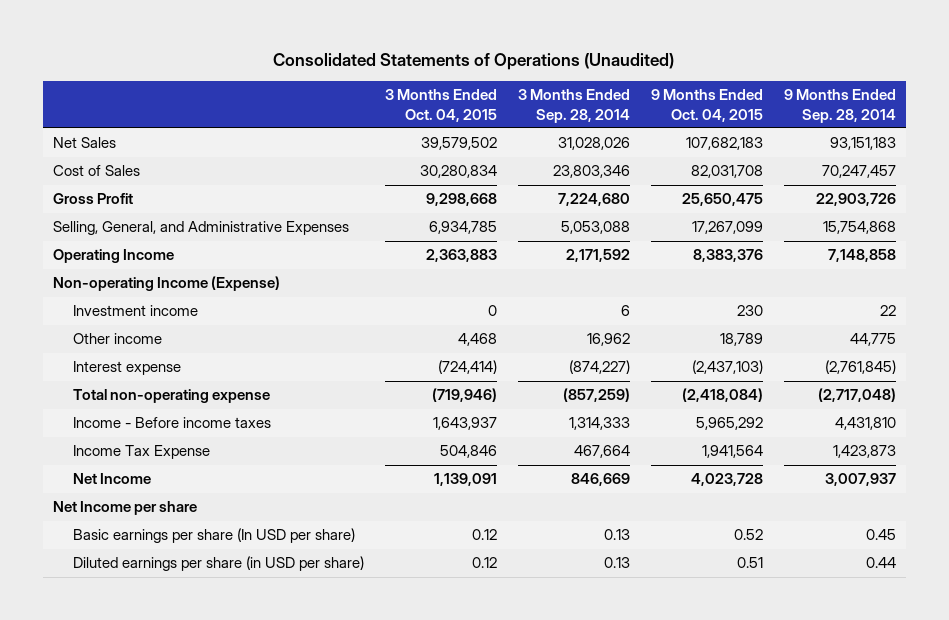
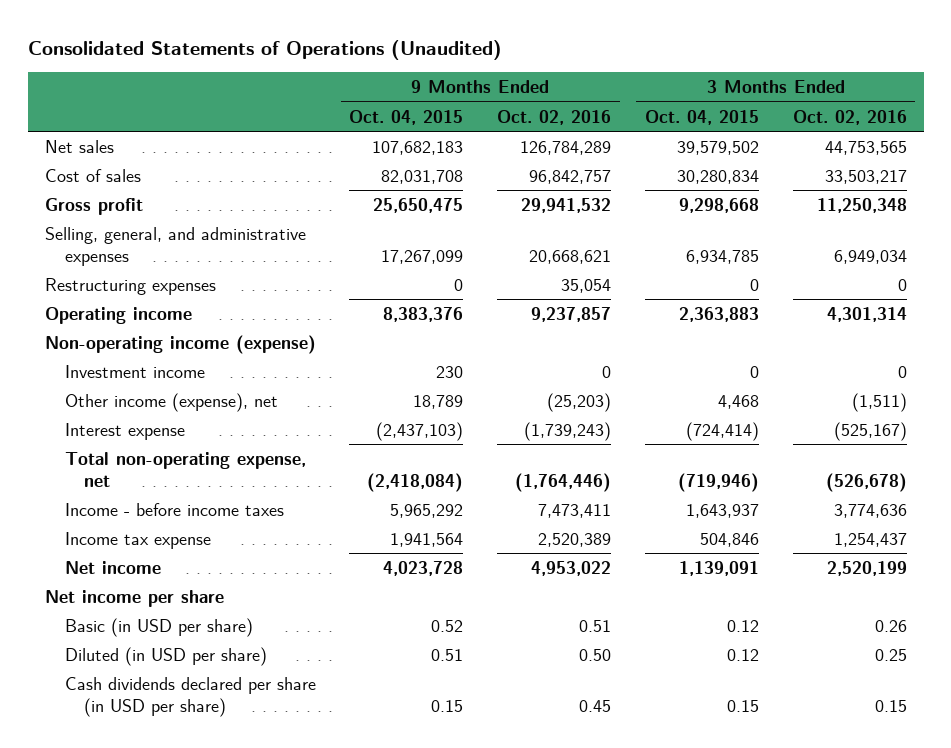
- | 3 Months Ended Oct. 04, 2015 | 3 Months Ended Sep. 28, 2014 | 9 Months Ended Oct. 04, 2015 | 9 Months Ended Sep. 28, 2014
+ | 9 Months Ended Oct. 04, 2015 | 9 Months Ended Oct. 02, 2016 | 3 Months Ended Oct. 04, 2015 | 3 Months Ended Oct. 02, 2016
- Net Sales | 39,579,502 | 31,028,026 | 107,682,183 | 93,151,183
- Cost of Sales | 30,280,834 | 23,803,346 | 82,031,708 | 70,247,457
- Gross Profit | 9,298,668 | 7,224,680 | 25,650,475 | 22,903,726
- Selling, General, and Administrative Expenses | 6,934,785 | 5,053,088 | 17,267,099 | 15,754,868
- Operating Income | 2,363,883 | 2,171,592 | 8,383,376 | 7,148,858
- Non-operating Income (Expense)
+ Net sales | 107,682,183 | 126,784,289 | 39,579,502 | 44,753,565
+ Cost of sales | 82,031,708 | 96,842,757 | 30,280,834 | 33,503,217
+ Gross profit | 25,650,475 | 29,941,532 | 9,298,668 | 11,250,348
+ Selling, general, and administrative expenses | 17,267,099 | 20,668,621 | 6,934,785 | 6,949,034
+ Restructuring expenses | 0 | 35,054 | 0 | 0
+ Operating income | 8,383,376 | 9,237,857 | 2,363,883 | 4,301,314
+ Non-operating income (expense)
- Other income | 4,468 | 16,962 | 18,789 | 44,775
+ Other income (expense), net | 18,789 | (25,203) | 4,468 | (1,511)
- Total non-operating expense | (719,946) | (857,259) | (2,418,084) | (2,717,048)
- Income - Before income taxes | 1,643,937 | 1,314,333 | 5,965,292 | 4,431,810
- Income Tax Expense | 504,846 | 467,664 | 1,941,564 | 1,423,873
- Net Income | 1,139,091 | 846,669 | 4,023,728 | 3,007,937
- Net Income per share
- Basic earnings per share (In USD per share) | 0.12 | 0.13 | 0.52 | 0.45
- Diluted earnings per share (in USD per share) | 0.12 | 0.13 | 0.51 | 0.44
+ Total non-operating expense, net | (2,418,084) | (1,764,446) | (719,946) | (526,678)
+ Income - before income taxes | 5,965,292 | 7,473,411 | 1,643,937 | 3,774,636
+ Income tax expense | 1,941,564 | 2,520,389 | 504,846 | 1,254,437
+ Net income | 4,023,728 | 4,953,022 | 1,139,091 | 2,520,199
+ Net income per share
+ Basic (in USD per share) | 0.52 | 0.51 | 0.12 | 0.26
+ Diluted (in USD per share) | 0.51 | 0.50 | 0.12 | 0.25
+ Cash dividends declared per share (in USD per share) | 0.15 | 0.45 | 0.15 | 0.15

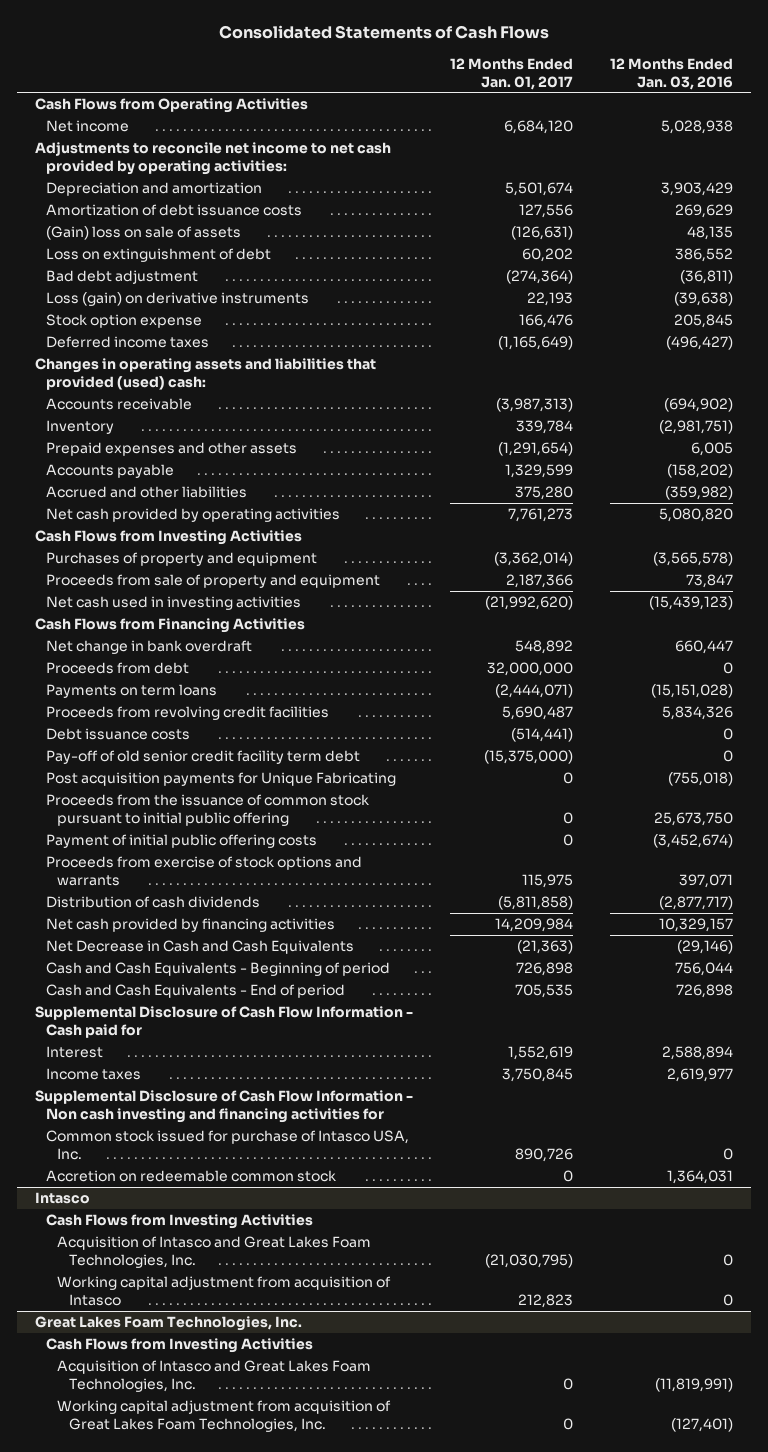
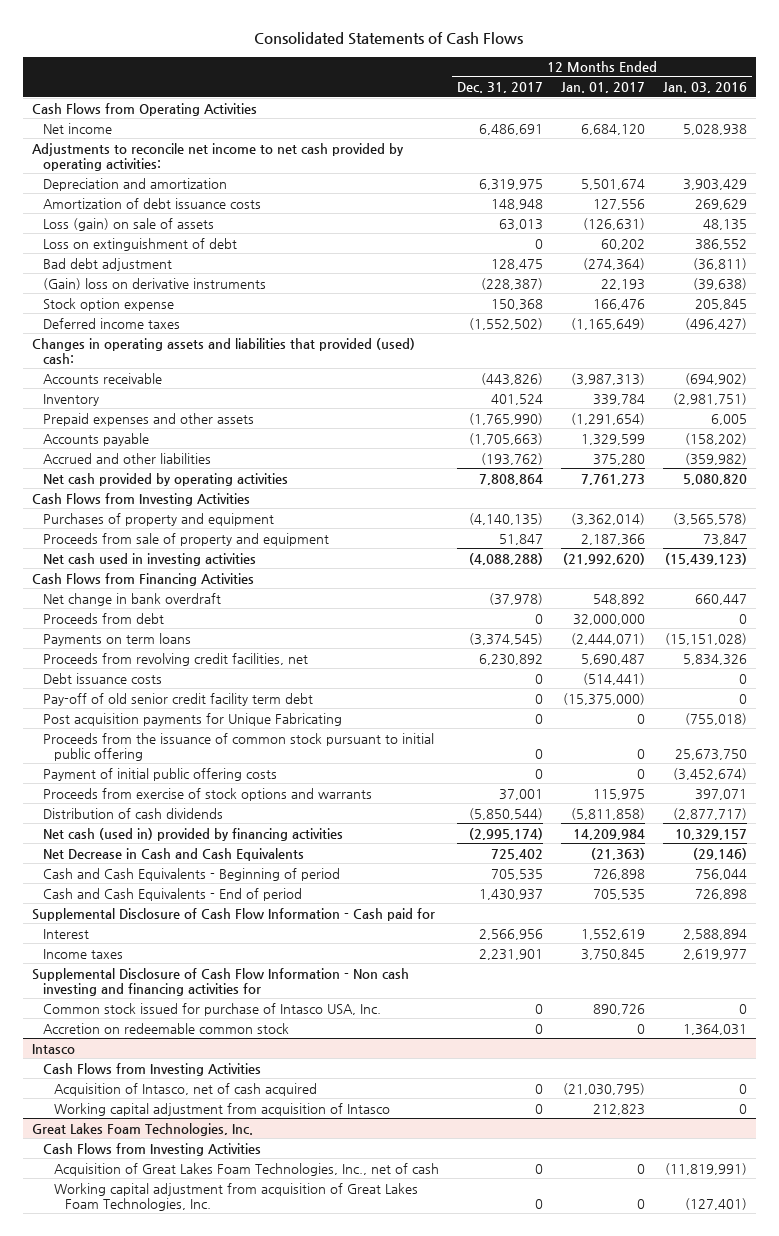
- | 12 Months Ended Jan. 01, 2017 | 12 Months Ended Jan. 03, 2016
+ | 12 Months Ended Dec. 31, 2017 | 12 Months Ended Jan. 01, 2017 | 12 Months Ended Jan. 03, 2016
- (Gain) loss on sale of assets | (126,631) | 48,135
+ Loss (gain) on sale of assets | 63,013 | (126,631) | 48,135
- Loss (gain) on derivative instruments | 22,193 | (39,638)
+ (Gain) loss on derivative instruments | (228,387) | 22,193 | (39,638)
- Proceeds from revolving credit facilities | 5,690,487 | 5,834,326
+ Proceeds from revolving credit facilities, net | 6,230,892 | 5,690,487 | 5,834,326
- Net cash provided by financing activities | 14,209,984 | 10,329,157
+ Net cash (used in) provided by financing activities | (2,995,174) | 14,209,984 | 10,329,157
@ Intasco
- Acquisition of Intasco and Great Lakes Foam Technologies, Inc. | (21,030,795) | 0
+ Acquisition of Intasco, net of cash acquired | 0 | (21,030,795) | 0
@ Great Lakes Foam Technologies, Inc.
- Acquisition of Intasco and Great Lakes Foam Technologies, Inc. | 0 | (11,819,991)
+ Acquisition of Great Lakes Foam Technologies, Inc., net of cash | 0 | 0 | (11,819,991)

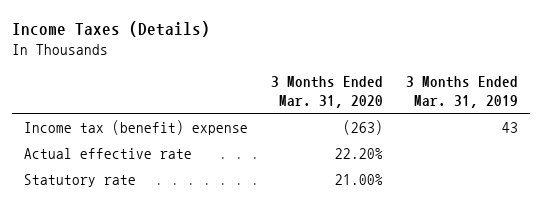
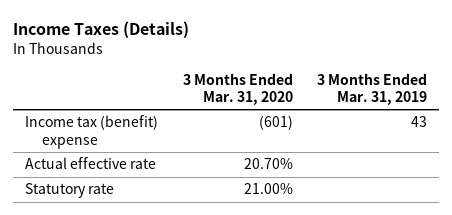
- Income tax (benefit) expense | (263) | 43
- Actual effective rate | 22.20% |
+ Income tax (benefit) expense | (601) | 43
+ Actual effective rate | 20.70% |

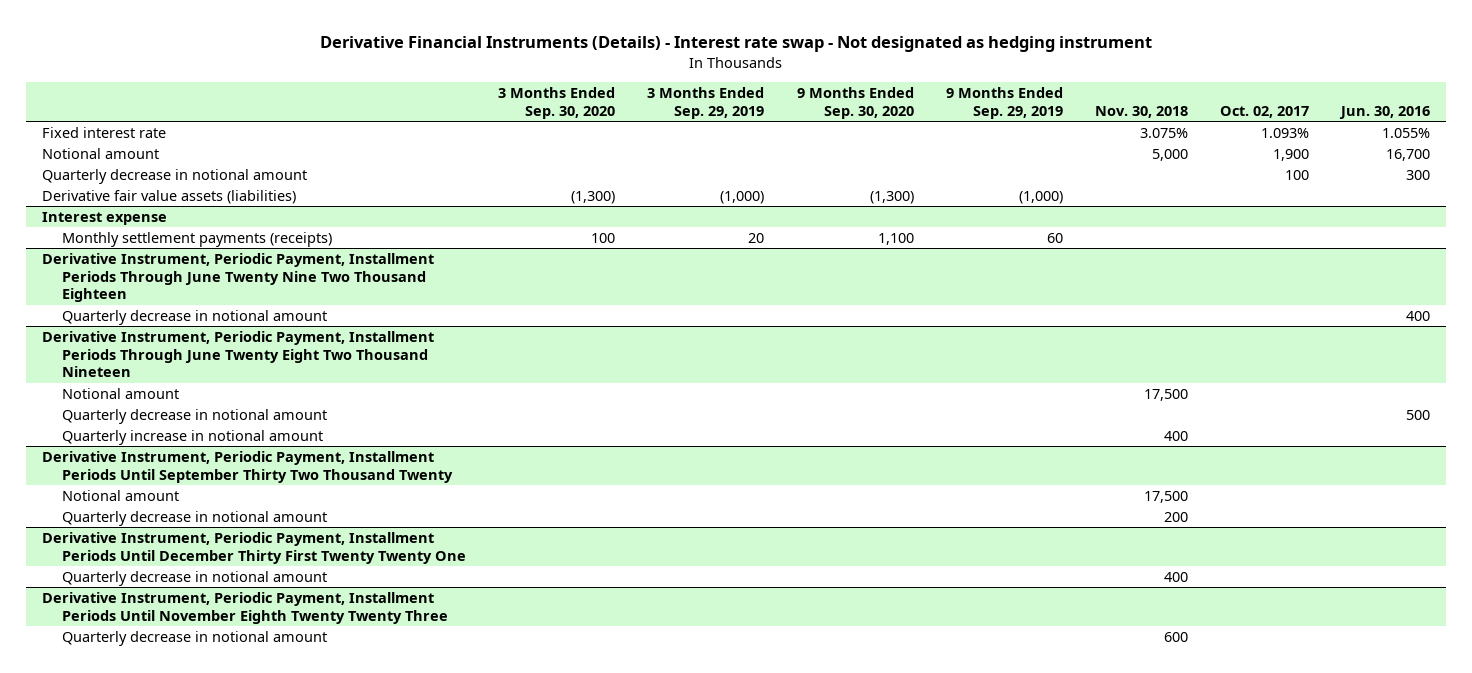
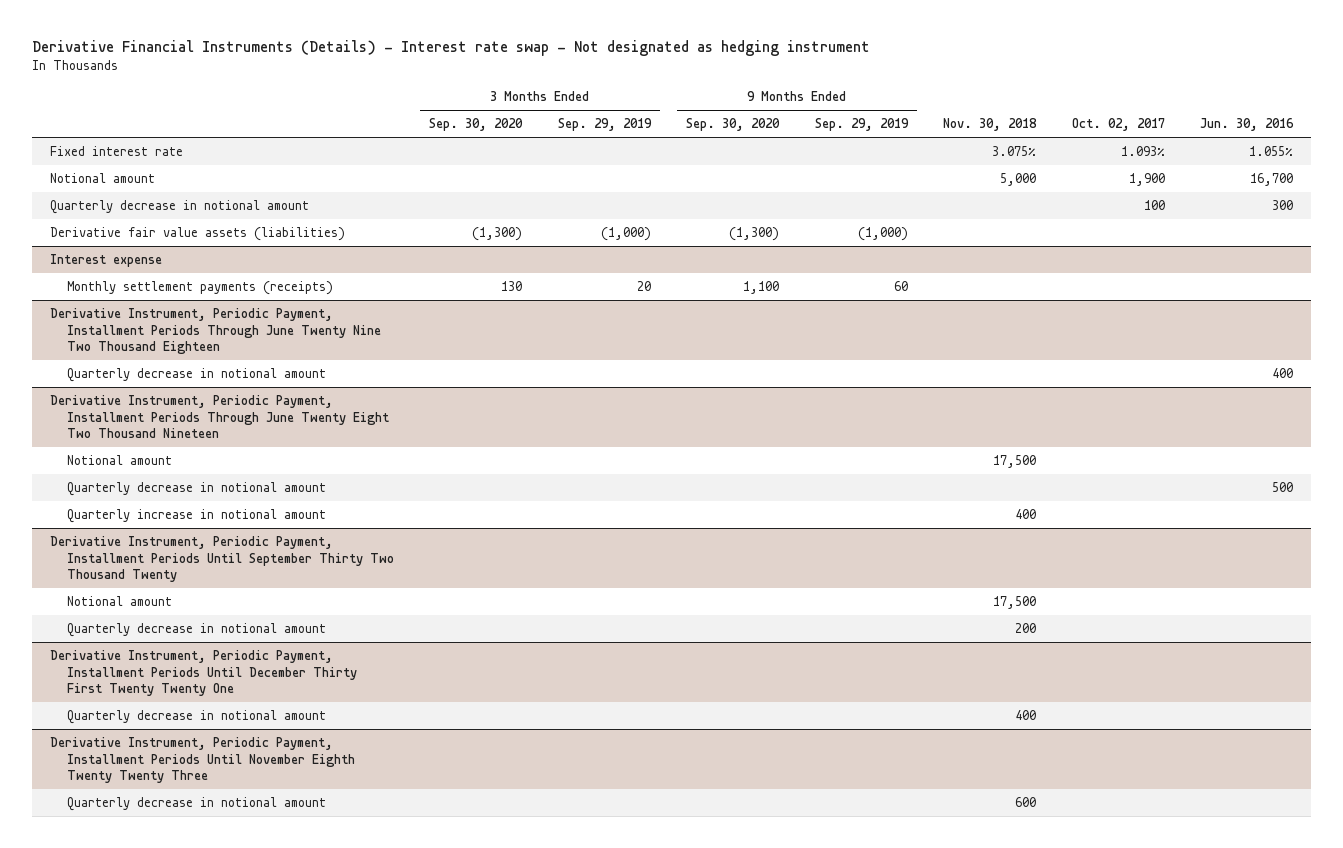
@ Interest expense
- Monthly settlement payments (receipts) | 100 | 20 | 1,100 | 60 | | |
+ Monthly settlement payments (receipts) | 130 | 20 | 1,100 | 60 | | |

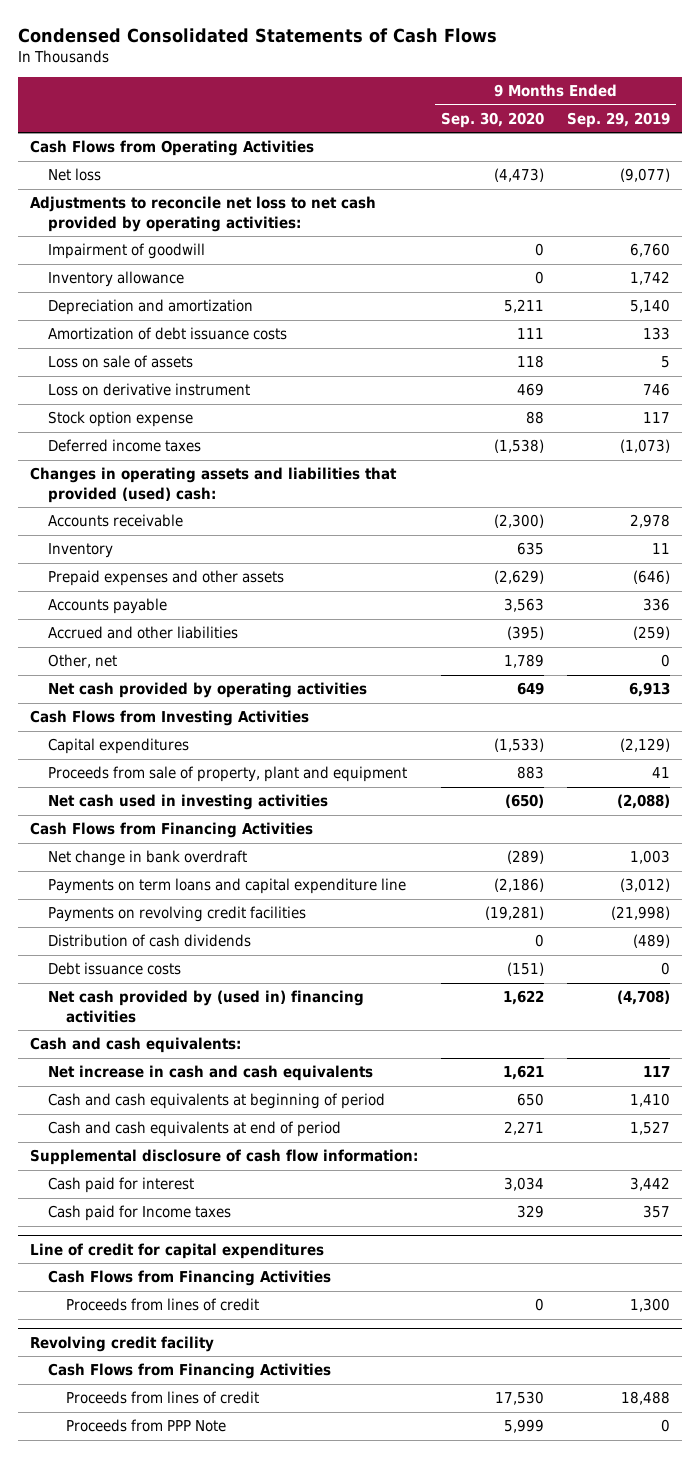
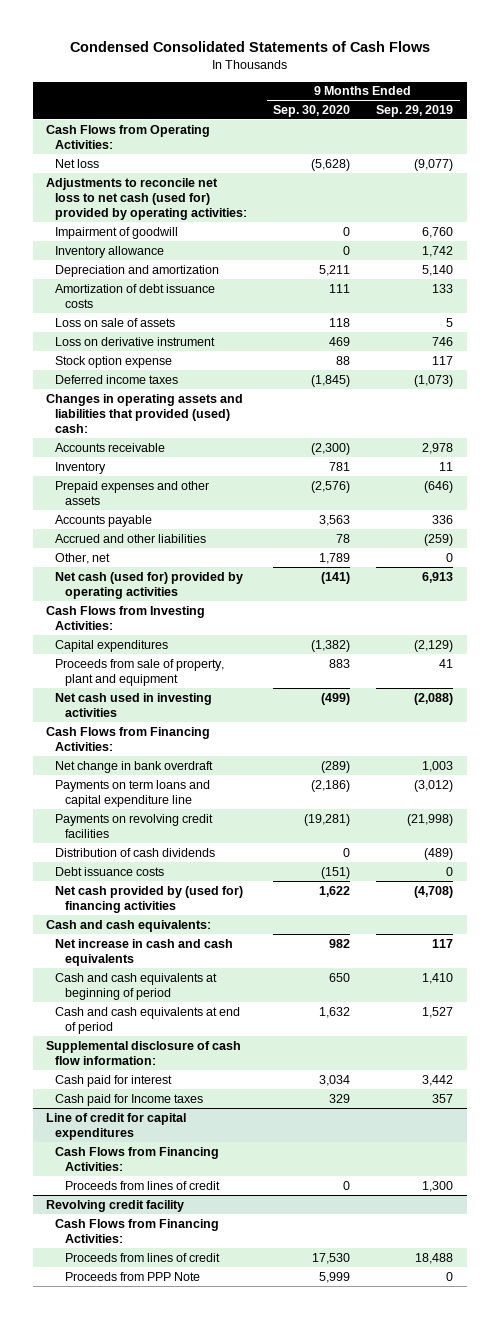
- Cash Flows from Operating Activities
- Net loss | (4,473) | (9,077)
- Adjustments to reconcile net loss to net cash provided by operating activities:
+ Cash Flows from Operating Activities:
+ Net loss | (5,628) | (9,077)
+ Adjustments to reconcile net loss to net cash (used for) provided by operating activities:
- Deferred income taxes | (1,538) | (1,073)
+ Deferred income taxes | (1,845) | (1,073)
- Inventory | 635 | 11
- Prepaid expenses and other assets | (2,629) | (646)
+ Inventory | 781 | 11
+ Prepaid expenses and other assets | (2,576) | (646)
- Accrued and other liabilities | (395) | (259)
+ Accrued and other liabilities | 78 | (259)
- Net cash provided by operating activities | 649 | 6,913
- Cash Flows from Investing Activities
- Capital expenditures | (1,533) | (2,129)
+ Net cash (used for) provided by operating activities | (141) | 6,913
+ Cash Flows from Investing Activities:
+ Capital expenditures | (1,382) | (2,129)
- Net cash used in investing activities | (650) | (2,088)
- Cash Flows from Financing Activities
+ Net cash used in investing activities | (499) | (2,088)
+ Cash Flows from Financing Activities:
- Net cash provided by (used in) financing activities | 1,622 | (4,708)
+ Net cash provided by (used for) financing activities | 1,622 | (4,708)
- Net increase in cash and cash equivalents | 1,621 | 117
+ Net increase in cash and cash equivalents | 982 | 117
- Cash and cash equivalents at end of period | 2,271 | 1,527
+ Cash and cash equivalents at end of period | 1,632 | 1,527
@ Line of credit for capital expenditures
- Cash Flows from Financing Activities
+ Cash Flows from Financing Activities:
@ Revolving credit facility
- Cash Flows from Financing Activities
+ Cash Flows from Financing Activities:

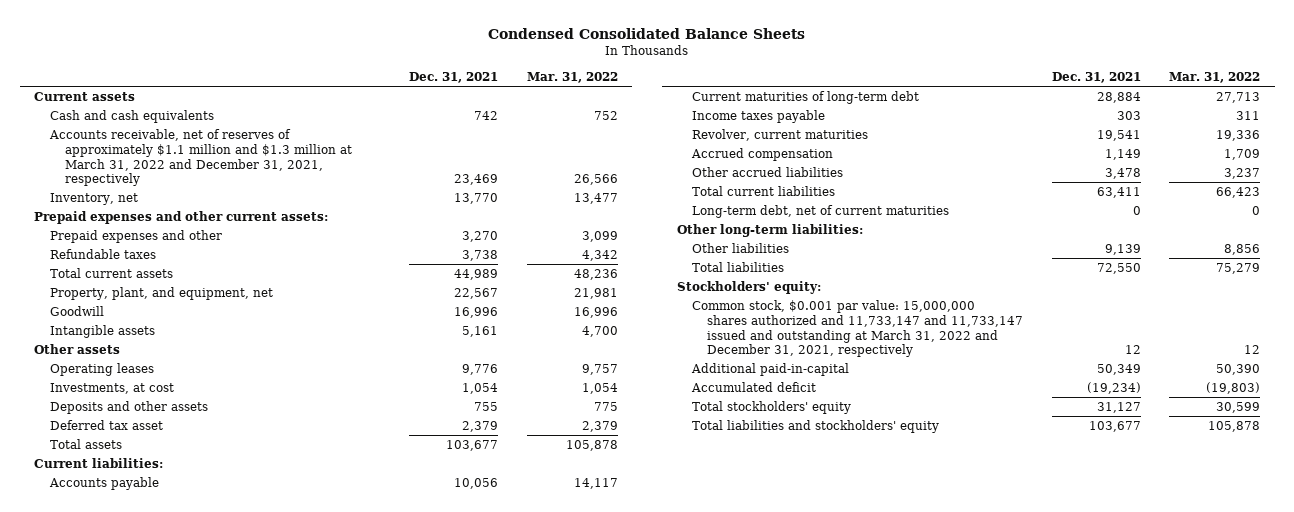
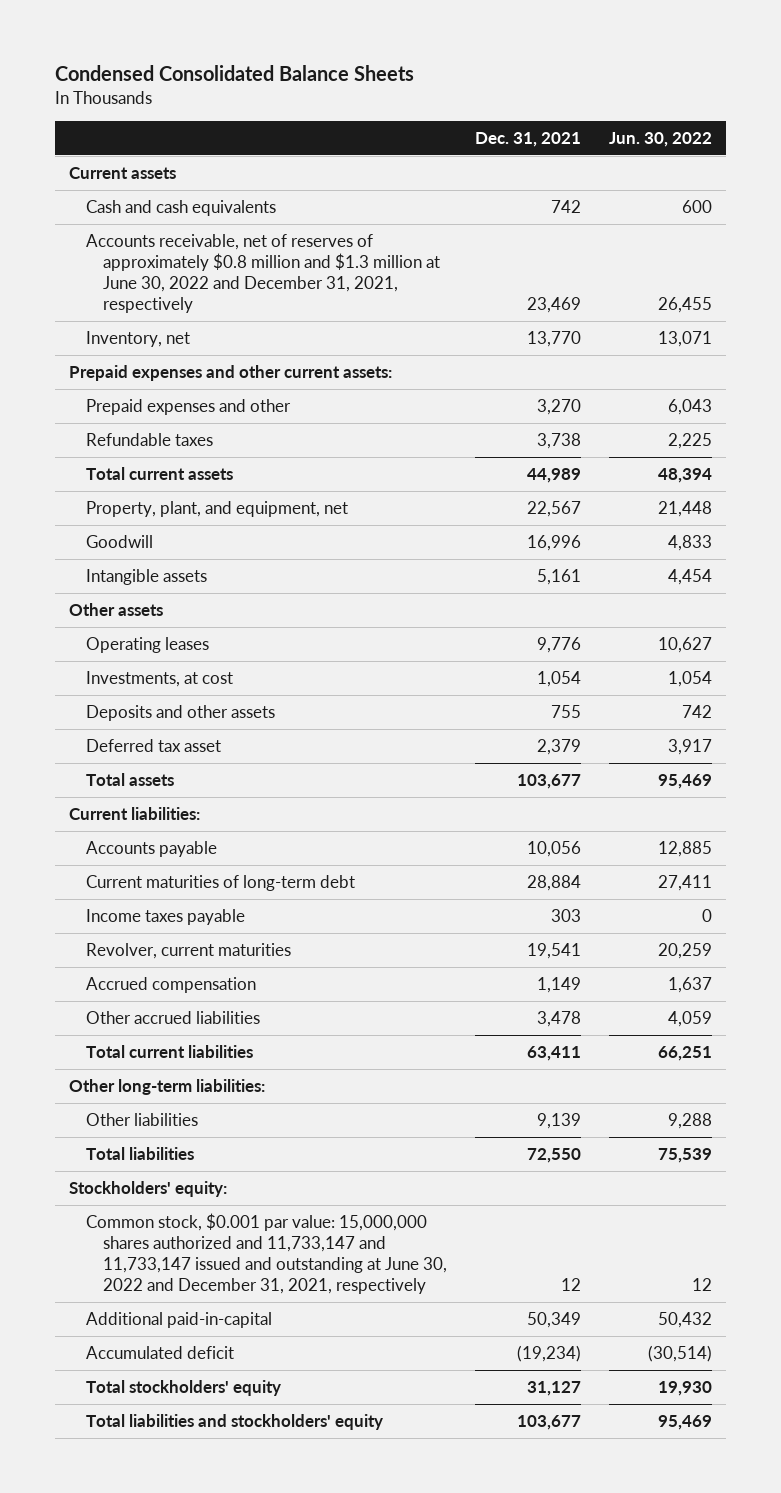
- | Dec. 31, 2021 | Mar. 31, 2022
+ | Dec. 31, 2021 | Jun. 30, 2022
- Accounts receivable, net of reserves of approximately $1.1 million and $1.3 million at March 31, 2022 and December 31, 2021, respectively | 23,469 | 26,566
+ Accounts receivable, net of reserves of approximately $0.8 million and $1.3 million at June 30, 2022 and December 31, 2021, respectively | 23,469 | 26,455
- Long-term debt, net of current maturities | 0 | 0
- Common stock, $0.001 par value: 15,000,000 shares authorized and 11,733,147 and 11,733,147 issued and outstanding at March 31, 2022 and December 31, 2021, respectively | 12 | 12
+ Common stock, $0.001 par value: 15,000,000 shares authorized and 11,733,147 and 11,733,147 issued and outstanding at June 30, 2022 and December 31, 2021, respectively | 12 | 12

